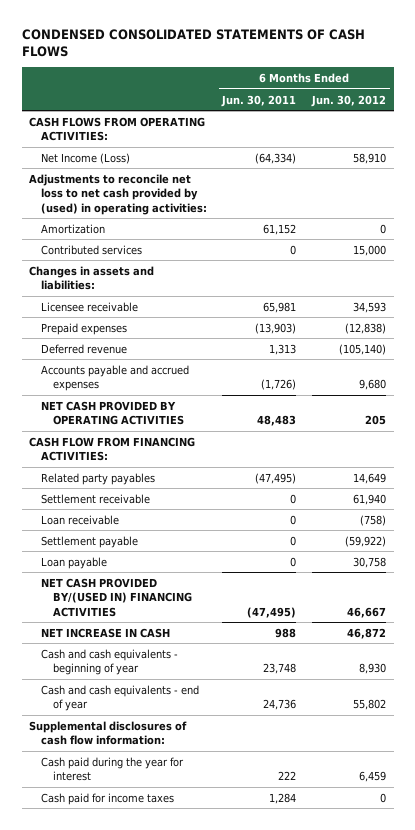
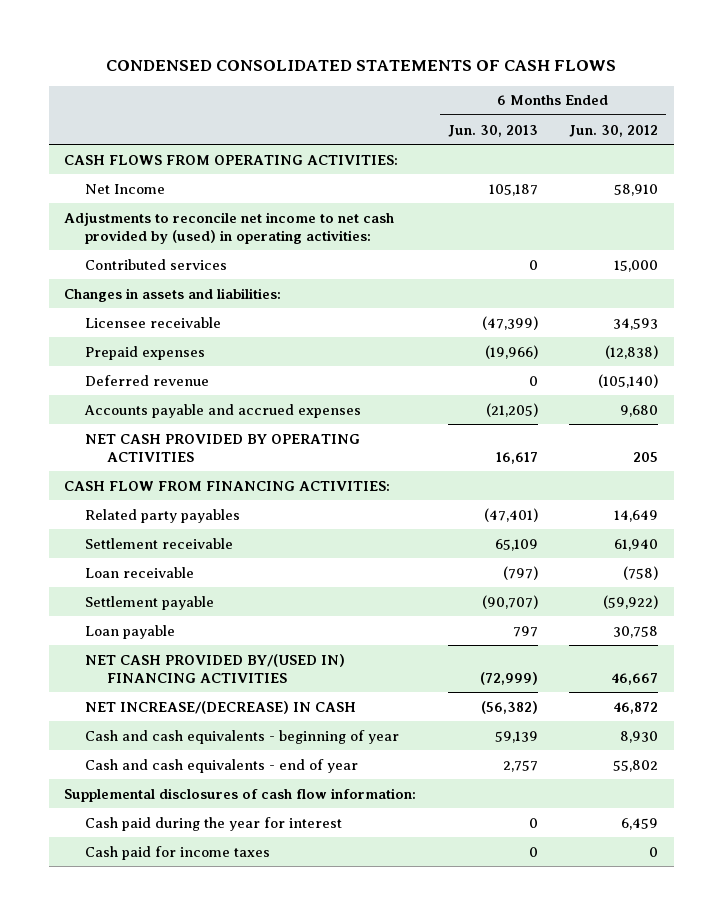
- | 6 Months Ended Jun. 30, 2011 | 6 Months Ended Jun. 30, 2012
+ | 6 Months Ended Jun. 30, 2013 | 6 Months Ended Jun. 30, 2012
- Net Income (Loss) | (64,334) | 58,910
- Adjustments to reconcile net loss to net cash provided by (used) in operating activities:
- Amortization | 61,152 | 0
+ Net Income | 105,187 | 58,910
+ Adjustments to reconcile net income to net cash provided by (used) in operating activities:
- NET INCREASE IN CASH | 988 | 46,872
+ NET INCREASE/(DECREASE) IN CASH | (56,382) | 46,872

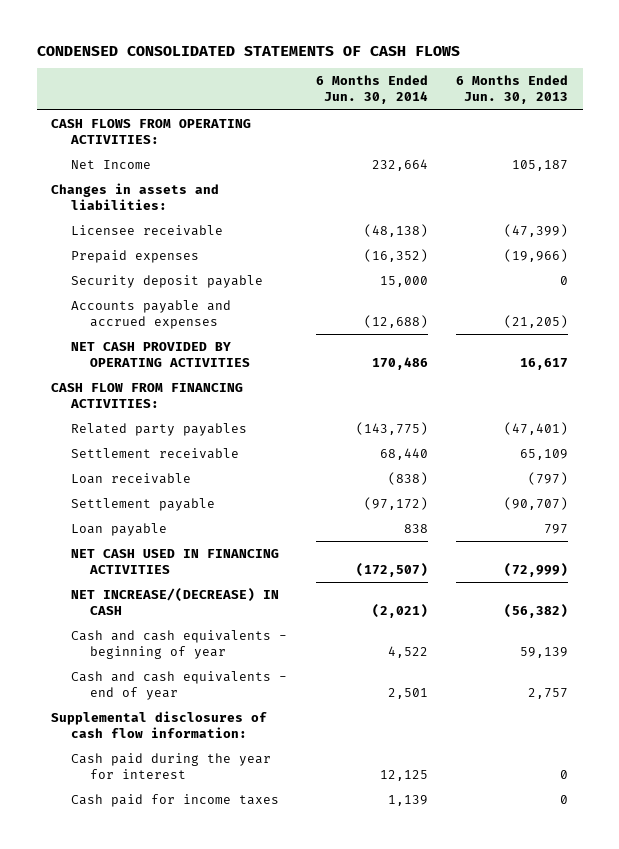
- | 6 Months Ended Jun. 30, 2013 | 6 Months Ended Jun. 30, 2012
+ | 6 Months Ended Jun. 30, 2014 | 6 Months Ended Jun. 30, 2013
- Adjustments to reconcile net income to net cash provided by (used) in operating activities:
- Contributed services | 0 | 15,000
- Deferred revenue | 0 | (105,140)
+ Security deposit payable | 15,000 | 0
- NET CASH PROVIDED BY/(USED IN) FINANCING ACTIVITIES | (72,999) | 46,667
+ NET CASH USED IN FINANCING ACTIVITIES | (172,507) | (72,999)

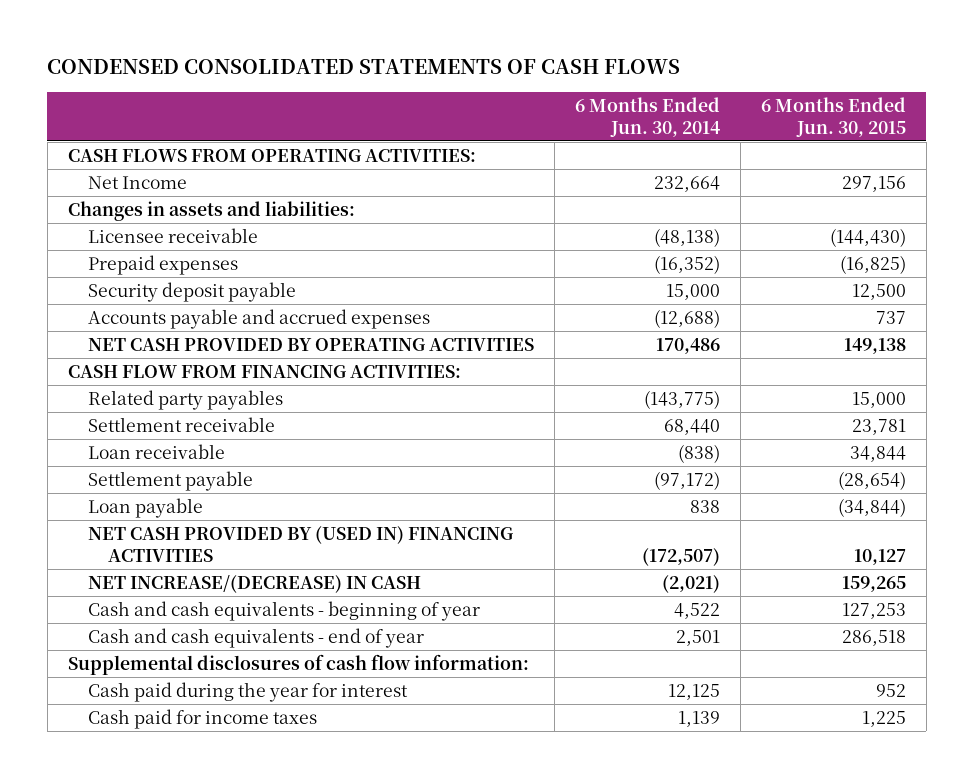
- | 6 Months Ended Jun. 30, 2014 | 6 Months Ended Jun. 30, 2013
+ | 6 Months Ended Jun. 30, 2014 | 6 Months Ended Jun. 30, 2015
- NET CASH USED IN FINANCING ACTIVITIES | (172,507) | (72,999)
+ NET CASH PROVIDED BY (USED IN) FINANCING ACTIVITIES | (172,507) | 10,127

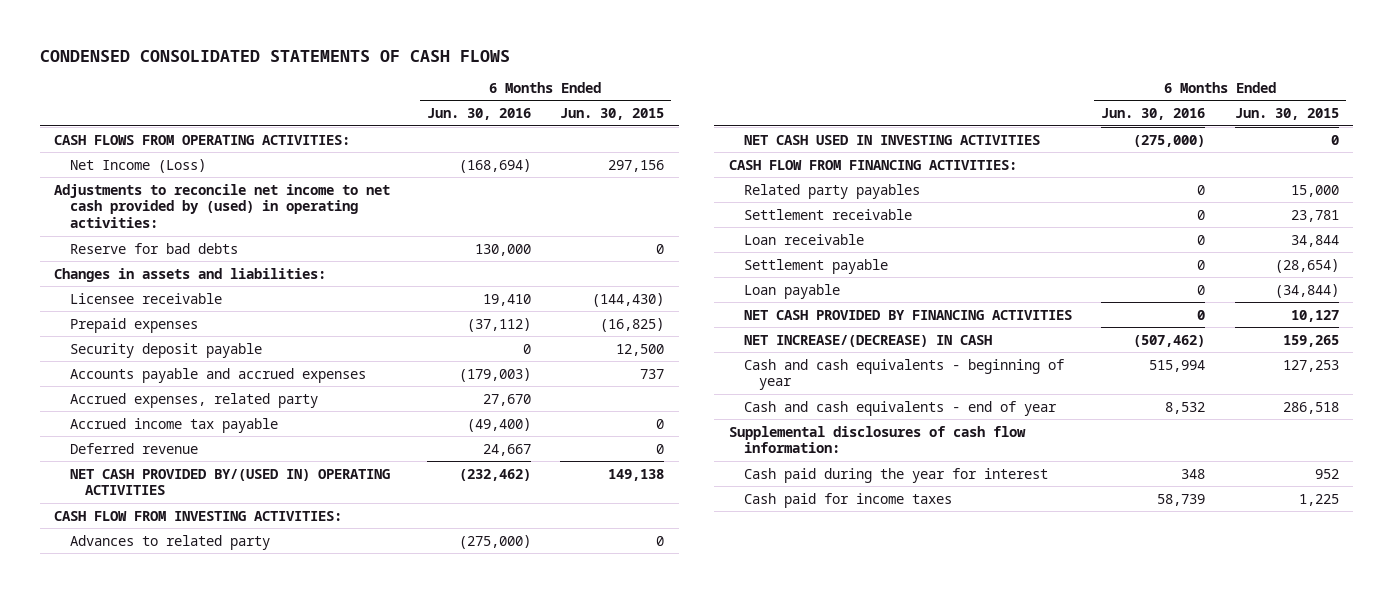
- | 6 Months Ended Jun. 30, 2014 | 6 Months Ended Jun. 30, 2015
+ | 6 Months Ended Jun. 30, 2016 | 6 Months Ended Jun. 30, 2015
- Net Income | 232,664 | 297,156
+ Net Income (Loss) | (168,694) | 297,156
+ Adjustments to reconcile net income to net cash provided by (used) in operating activities:
+ Reserve for bad debts | 130,000 | 0
- NET CASH PROVIDED BY OPERATING ACTIVITIES | 170,486 | 149,138
+ Accrued expenses, related party | 27,670 |
+ Accrued income tax payable | (49,400) | 0
+ Deferred revenue | 24,667 | 0
+ NET CASH PROVIDED BY/(USED IN) OPERATING ACTIVITIES | (232,462) | 149,138
+ CASH FLOW FROM INVESTING ACTIVITIES:
+ Advances to related party | (275,000) | 0
+ NET CASH USED IN INVESTING ACTIVITIES | (275,000) | 0
- NET CASH PROVIDED BY (USED IN) FINANCING ACTIVITIES | (172,507) | 10,127
+ NET CASH PROVIDED BY FINANCING ACTIVITIES | 0 | 10,127

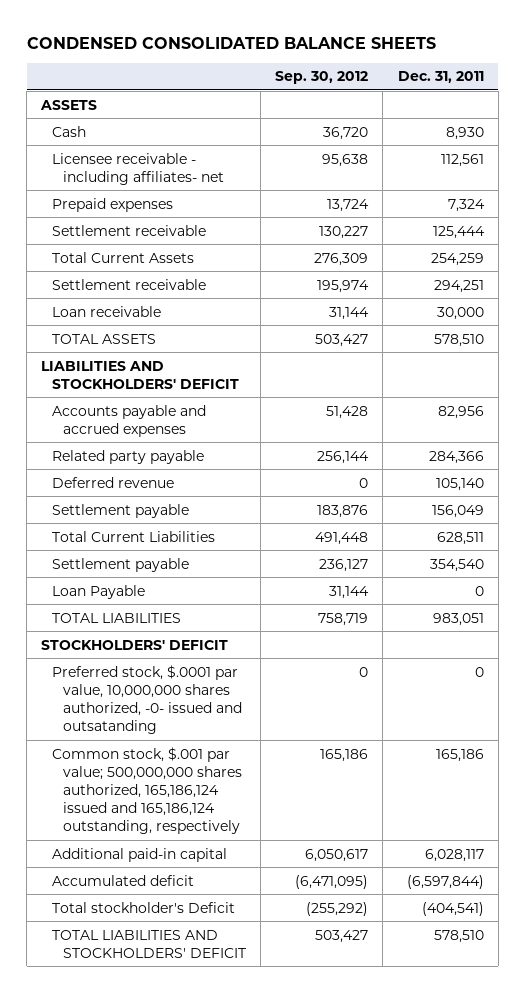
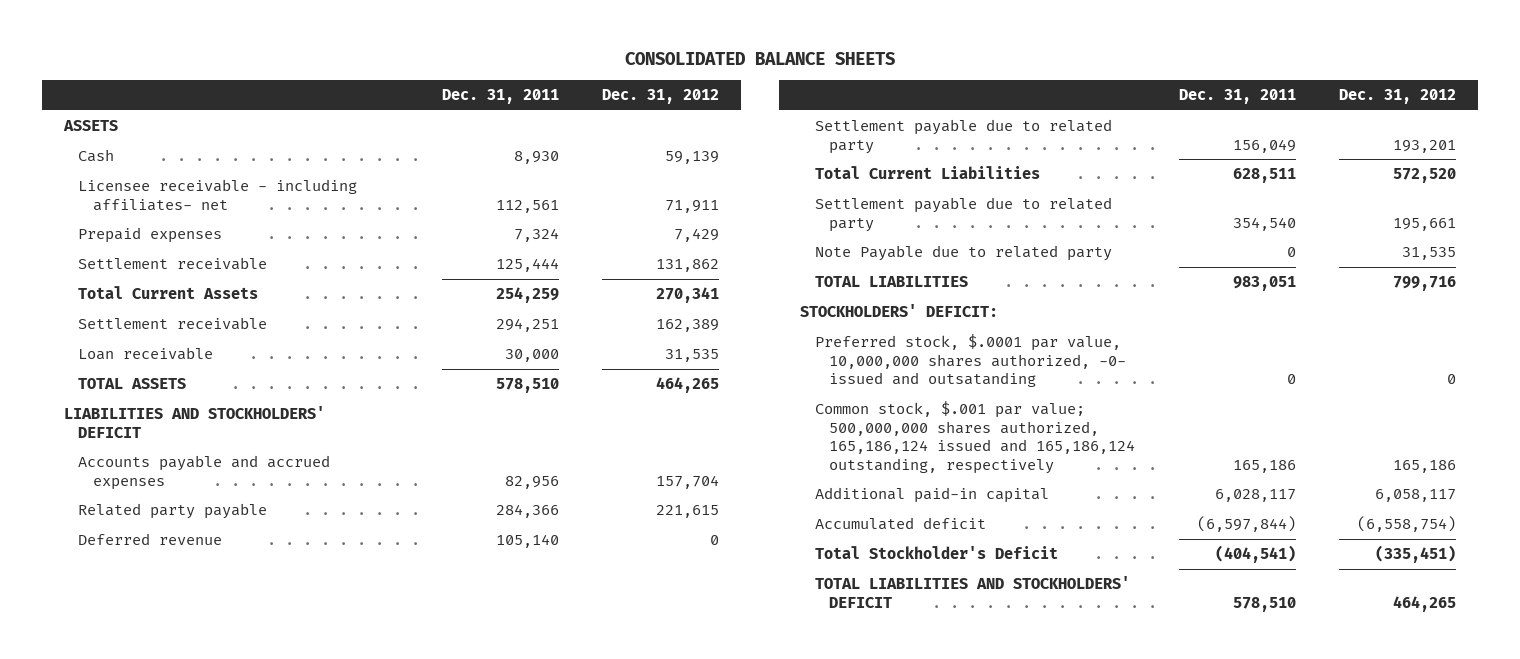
- CONDENSED CONSOLIDATED BALANCE SHEETS
+ CONSOLIDATED BALANCE SHEETS
- | Sep. 30, 2012 | Dec. 31, 2011
+ | Dec. 31, 2011 | Dec. 31, 2012
- Settlement payable | 183,876 | 156,049
+ Settlement payable due to related party | 156,049 | 193,201
- Settlement payable | 236,127 | 354,540
- Loan Payable | 31,144 | 0
+ Settlement payable due to related party | 354,540 | 195,661
+ Note Payable due to related party | 0 | 31,535
- STOCKHOLDERS' DEFICIT
+ STOCKHOLDERS' DEFICIT:
- Total stockholder's Deficit | (255,292) | (404,541)
+ Total Stockholder's Deficit | (404,541) | (335,451)

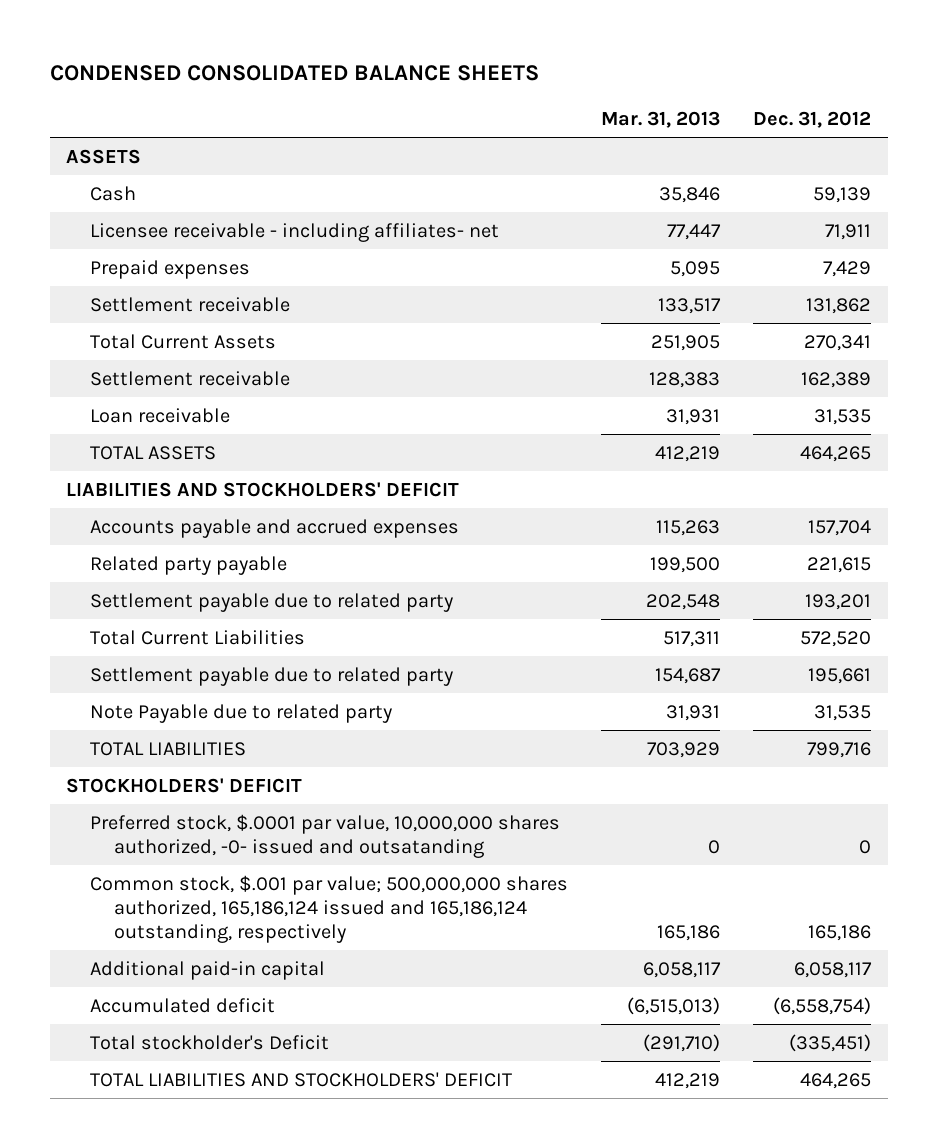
- CONSOLIDATED BALANCE SHEETS
+ CONDENSED CONSOLIDATED BALANCE SHEETS
- | Dec. 31, 2011 | Dec. 31, 2012
+ | Mar. 31, 2013 | Dec. 31, 2012
- Deferred revenue | 105,140 | 0
- STOCKHOLDERS' DEFICIT:
+ STOCKHOLDERS' DEFICIT
- Total Stockholder's Deficit | (404,541) | (335,451)
+ Total stockholder's Deficit | (291,710) | (335,451)

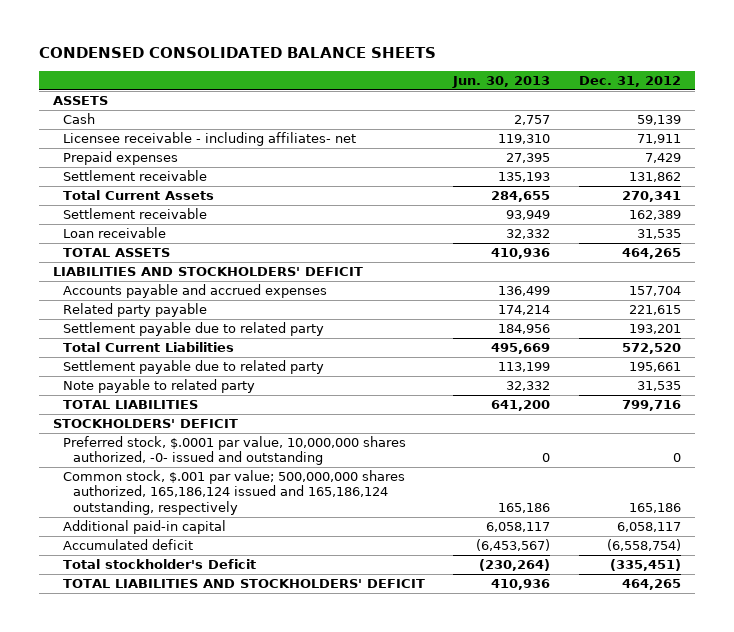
- | Mar. 31, 2013 | Dec. 31, 2012
+ | Jun. 30, 2013 | Dec. 31, 2012
- Note Payable due to related party | 31,931 | 31,535
+ Note payable to related party | 32,332 | 31,535
- Preferred stock, $.0001 par value, 10,000,000 shares authorized, -0- issued and outsatanding | 0 | 0
+ Preferred stock, $.0001 par value, 10,000,000 shares authorized, -0- issued and outstanding | 0 | 0

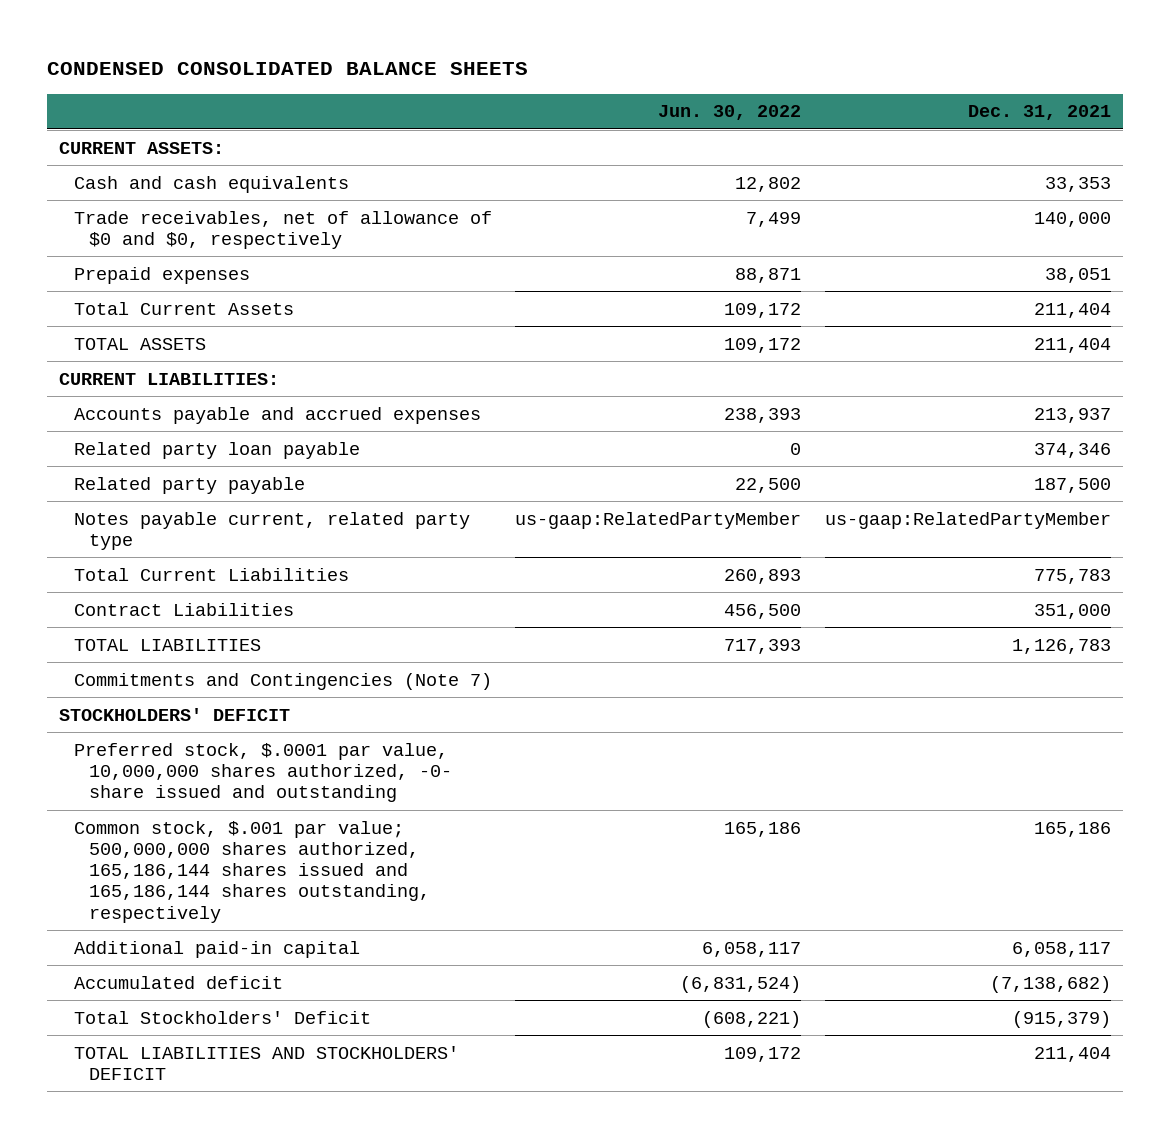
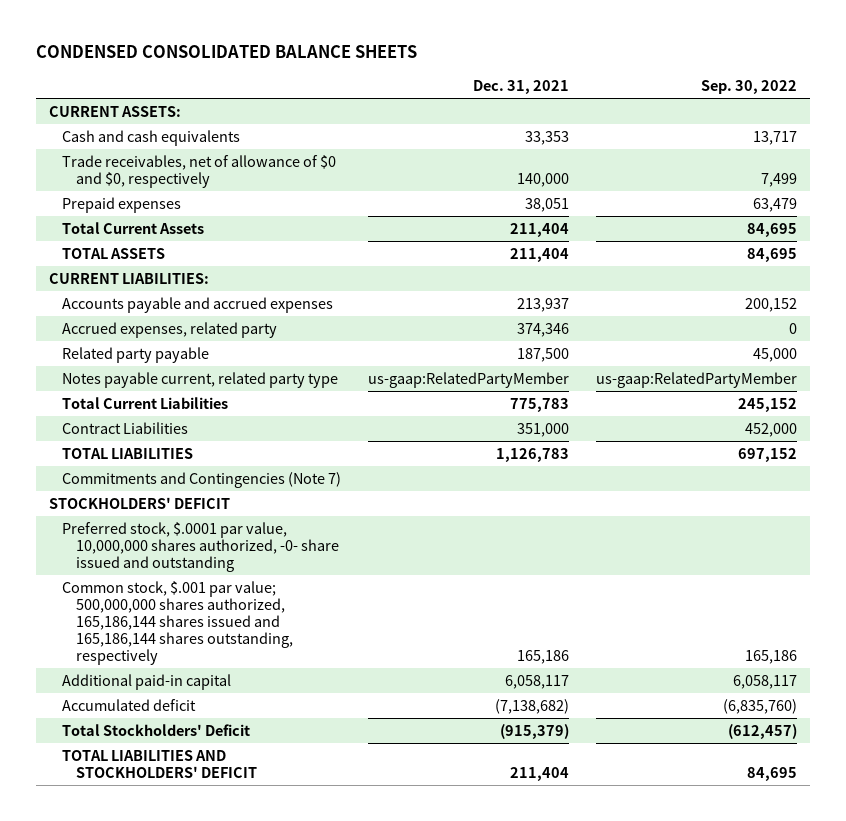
- | Jun. 30, 2022 | Dec. 31, 2021
+ | Dec. 31, 2021 | Sep. 30, 2022
- Related party loan payable | 0 | 374,346
+ Accrued expenses, related party | 374,346 | 0

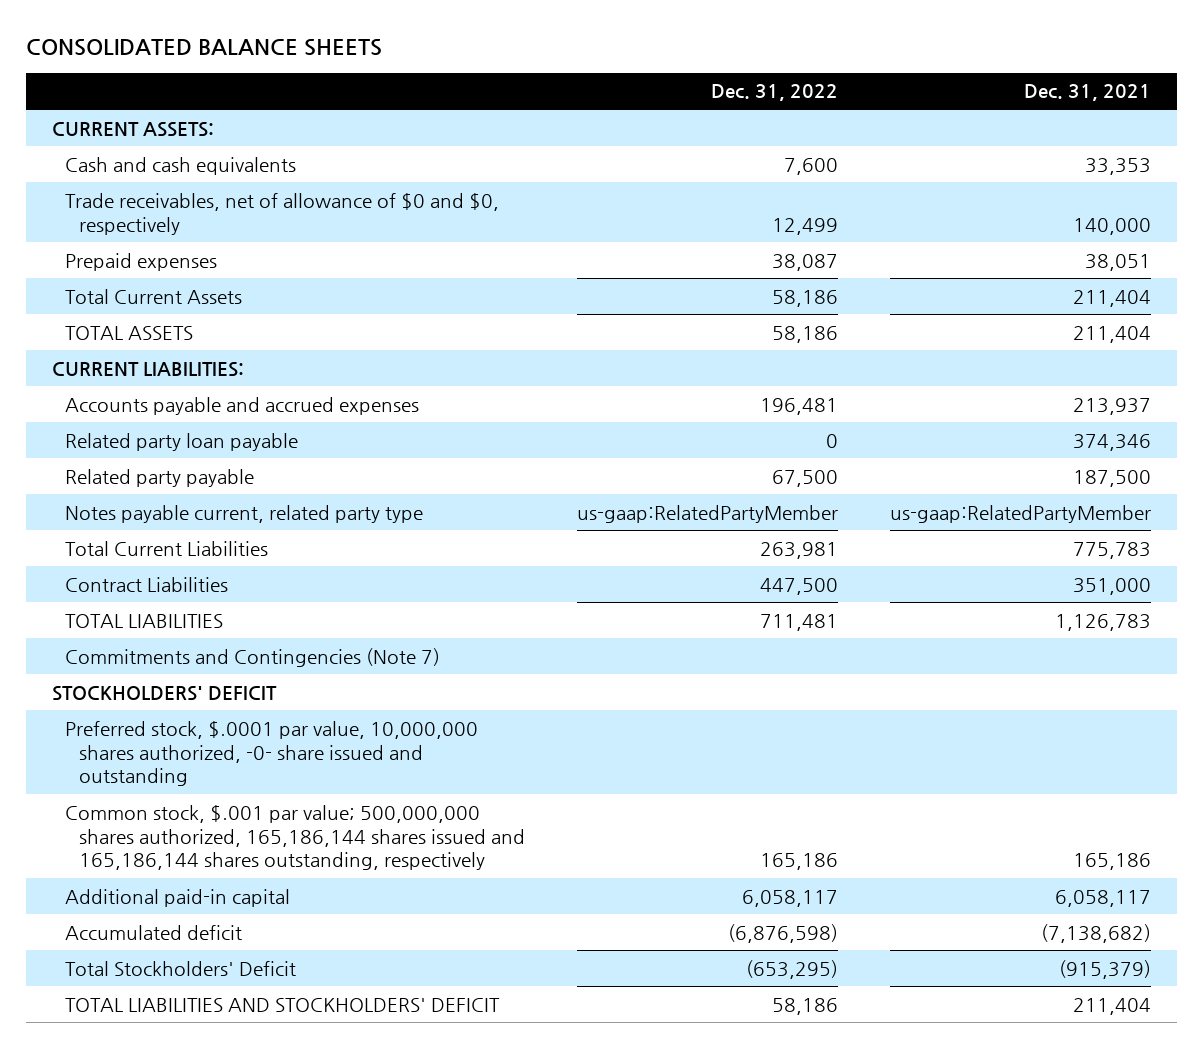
- CONDENSED CONSOLIDATED BALANCE SHEETS
+ CONSOLIDATED BALANCE SHEETS
- | Dec. 31, 2021 | Sep. 30, 2022
+ | Dec. 31, 2022 | Dec. 31, 2021
- Accrued expenses, related party | 374,346 | 0
+ Related party loan payable | 0 | 374,346

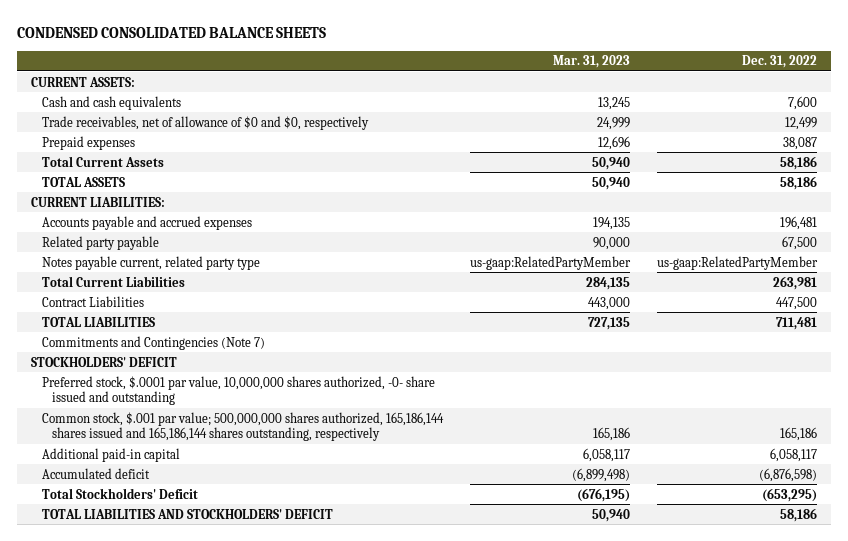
- CONSOLIDATED BALANCE SHEETS
+ CONDENSED CONSOLIDATED BALANCE SHEETS
- | Dec. 31, 2022 | Dec. 31, 2021
+ | Mar. 31, 2023 | Dec. 31, 2022
- Related party loan payable | 0 | 374,346

